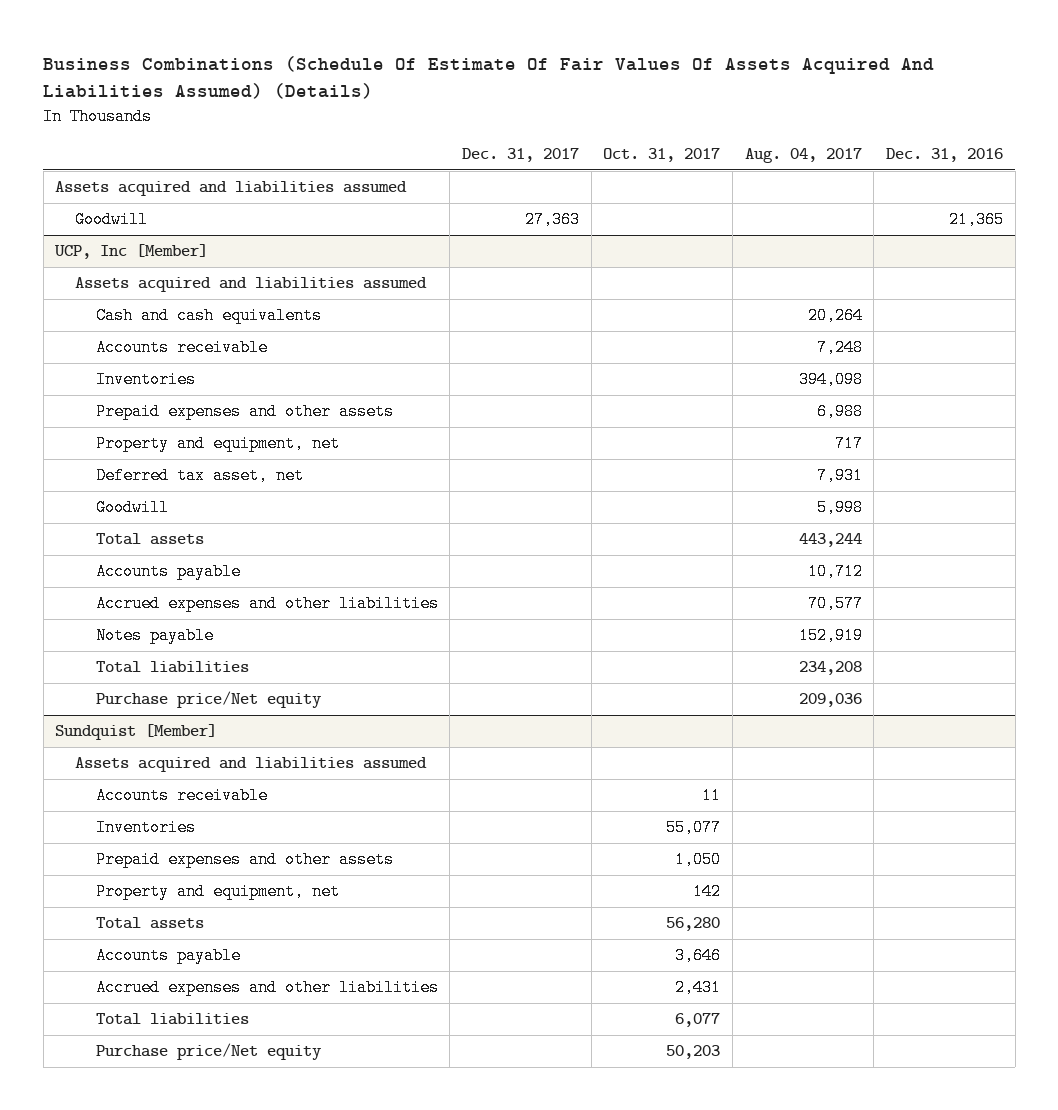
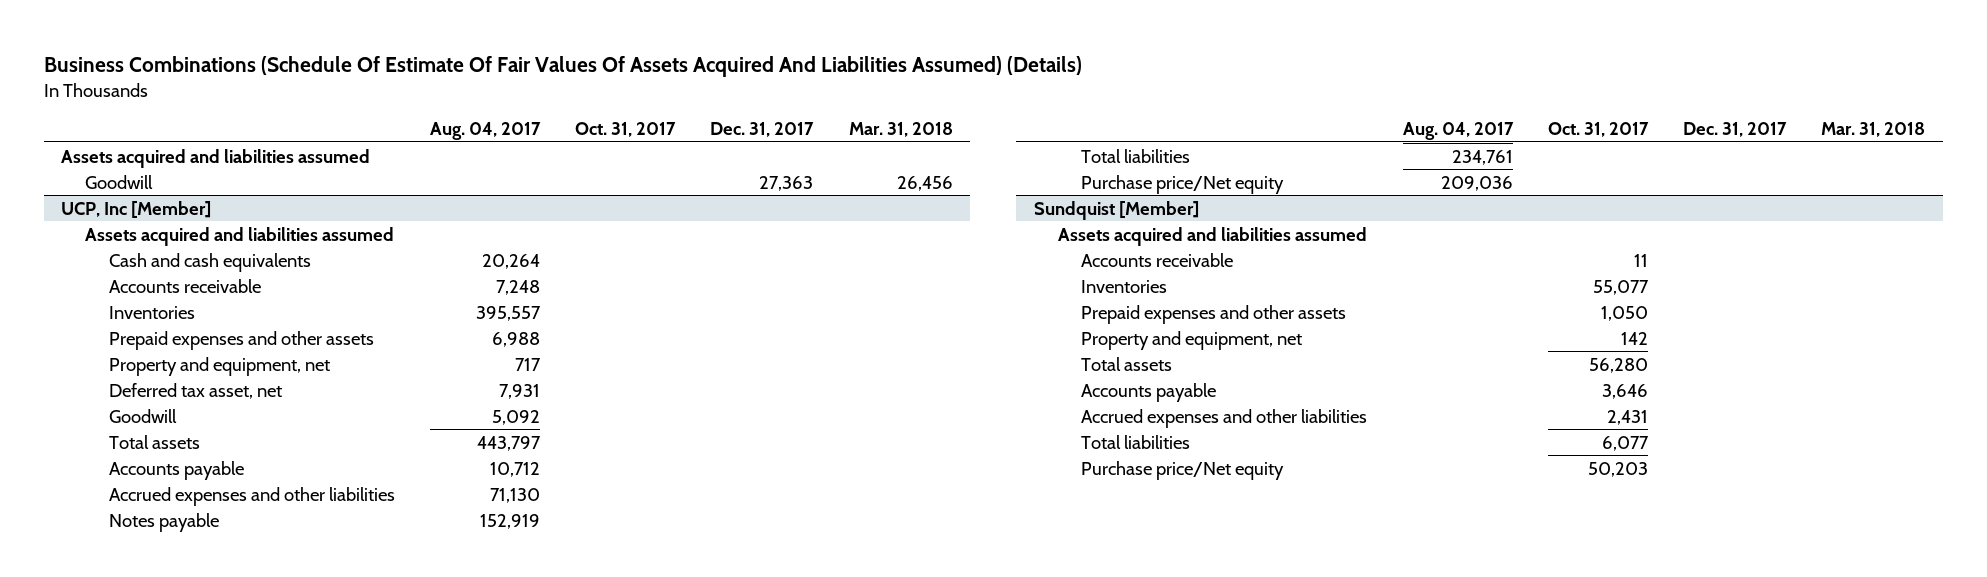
- | Dec. 31, 2017 | Oct. 31, 2017 | Aug. 04, 2017 | Dec. 31, 2016
+ | Aug. 04, 2017 | Oct. 31, 2017 | Dec. 31, 2017 | Mar. 31, 2018
@ UCP, Inc [Member]
- Inventories | | | 394,098 |
+ Inventories | 395,557 | | |
- Goodwill | | | 5,998 |
- Total assets | | | 443,244 |
+ Goodwill | 5,092 | | |
+ Total assets | 443,797 | | |
- Accrued expenses and other liabilities | | | 70,577 |
+ Accrued expenses and other liabilities | 71,130 | | |
- Total liabilities | | | 234,208 |
+ Total liabilities | 234,761 | | |

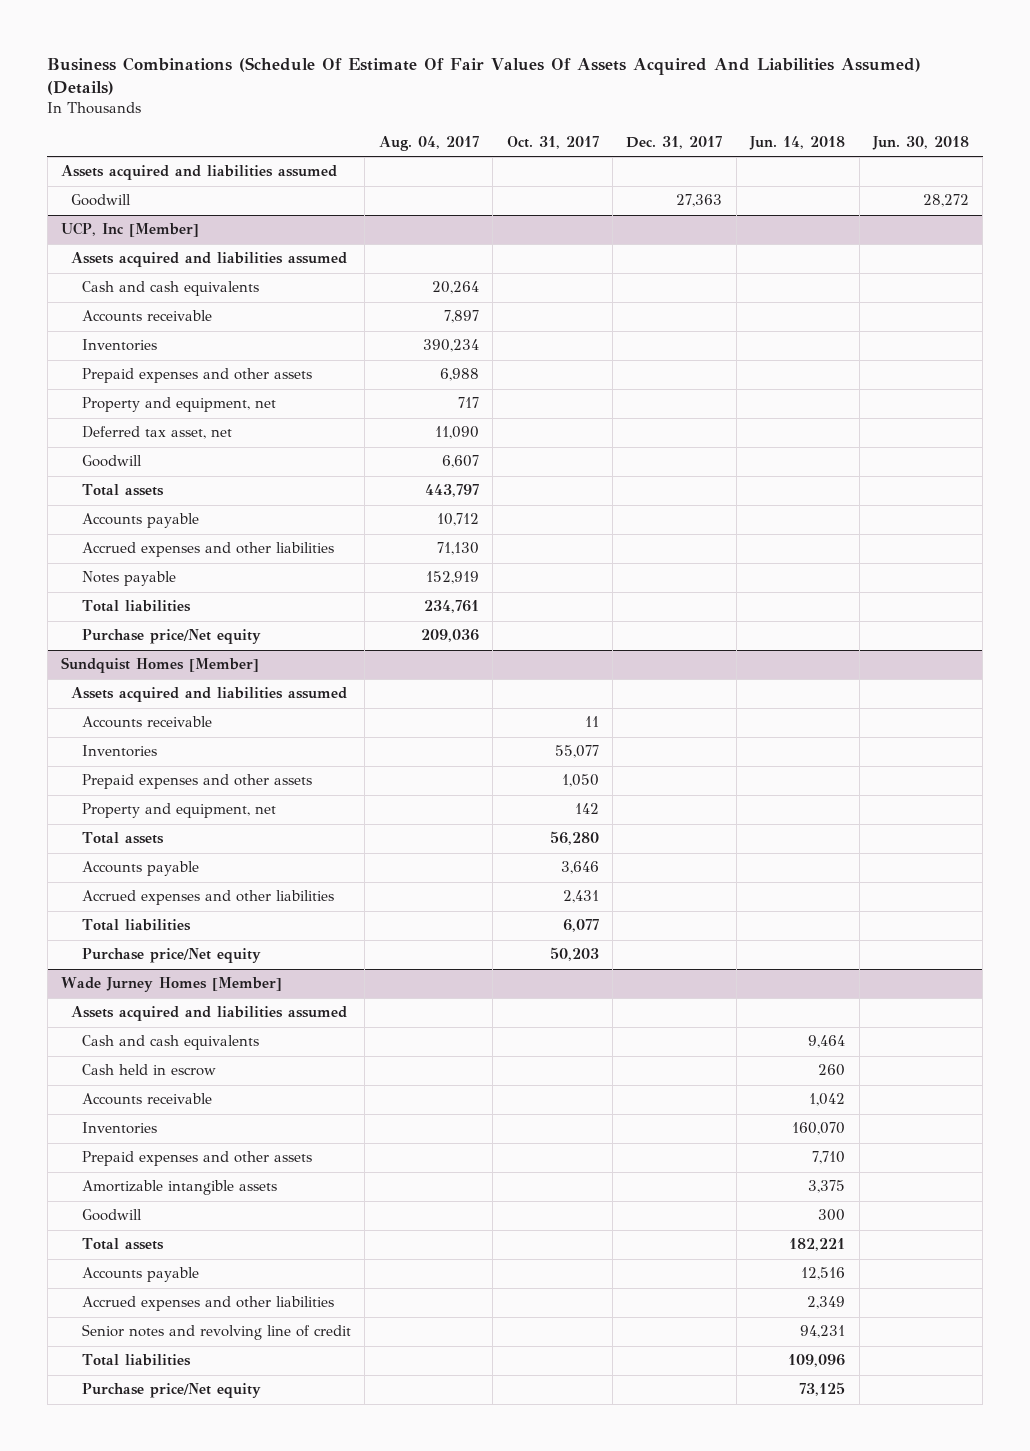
- | Aug. 04, 2017 | Oct. 31, 2017 | Dec. 31, 2017 | Mar. 31, 2018
+ | Aug. 04, 2017 | Oct. 31, 2017 | Dec. 31, 2017 | Jun. 14, 2018 | Jun. 30, 2018
@ UCP, Inc [Member]
- Accounts receivable | 7,248 | | |
- Inventories | 395,557 | | |
+ Accounts receivable | 7,897 | | | |
+ Inventories | 390,234 | | | |
- Deferred tax asset, net | 7,931 | | |
- Goodwill | 5,092 | | |
+ Deferred tax asset, net | 11,090 | | | |
+ Goodwill | 6,607 | | | |
- Sundquist [Member]
+ Sundquist Homes [Member]
+ Wade Jurney Homes [Member]
+ Assets acquired and liabilities assumed
+ Cash and cash equivalents | | | | 9,464 |
+ Cash held in escrow | | | | 260 |
+ Accounts receivable | | | | 1,042 |
+ Inventories | | | | 160,070 |
+ Prepaid expenses and other assets | | | | 7,710 |
+ Amortizable intangible assets | | | | 3,375 |
+ Goodwill | | | | 300 |
+ Total assets | | | | 182,221 |
+ Accounts payable | | | | 12,516 |
+ Accrued expenses and other liabilities | | | | 2,349 |
+ Senior notes and revolving line of credit | | | | 94,231 |
+ Total liabilities | | | | 109,096 |
+ Purchase price/Net equity | | | | 73,125 |

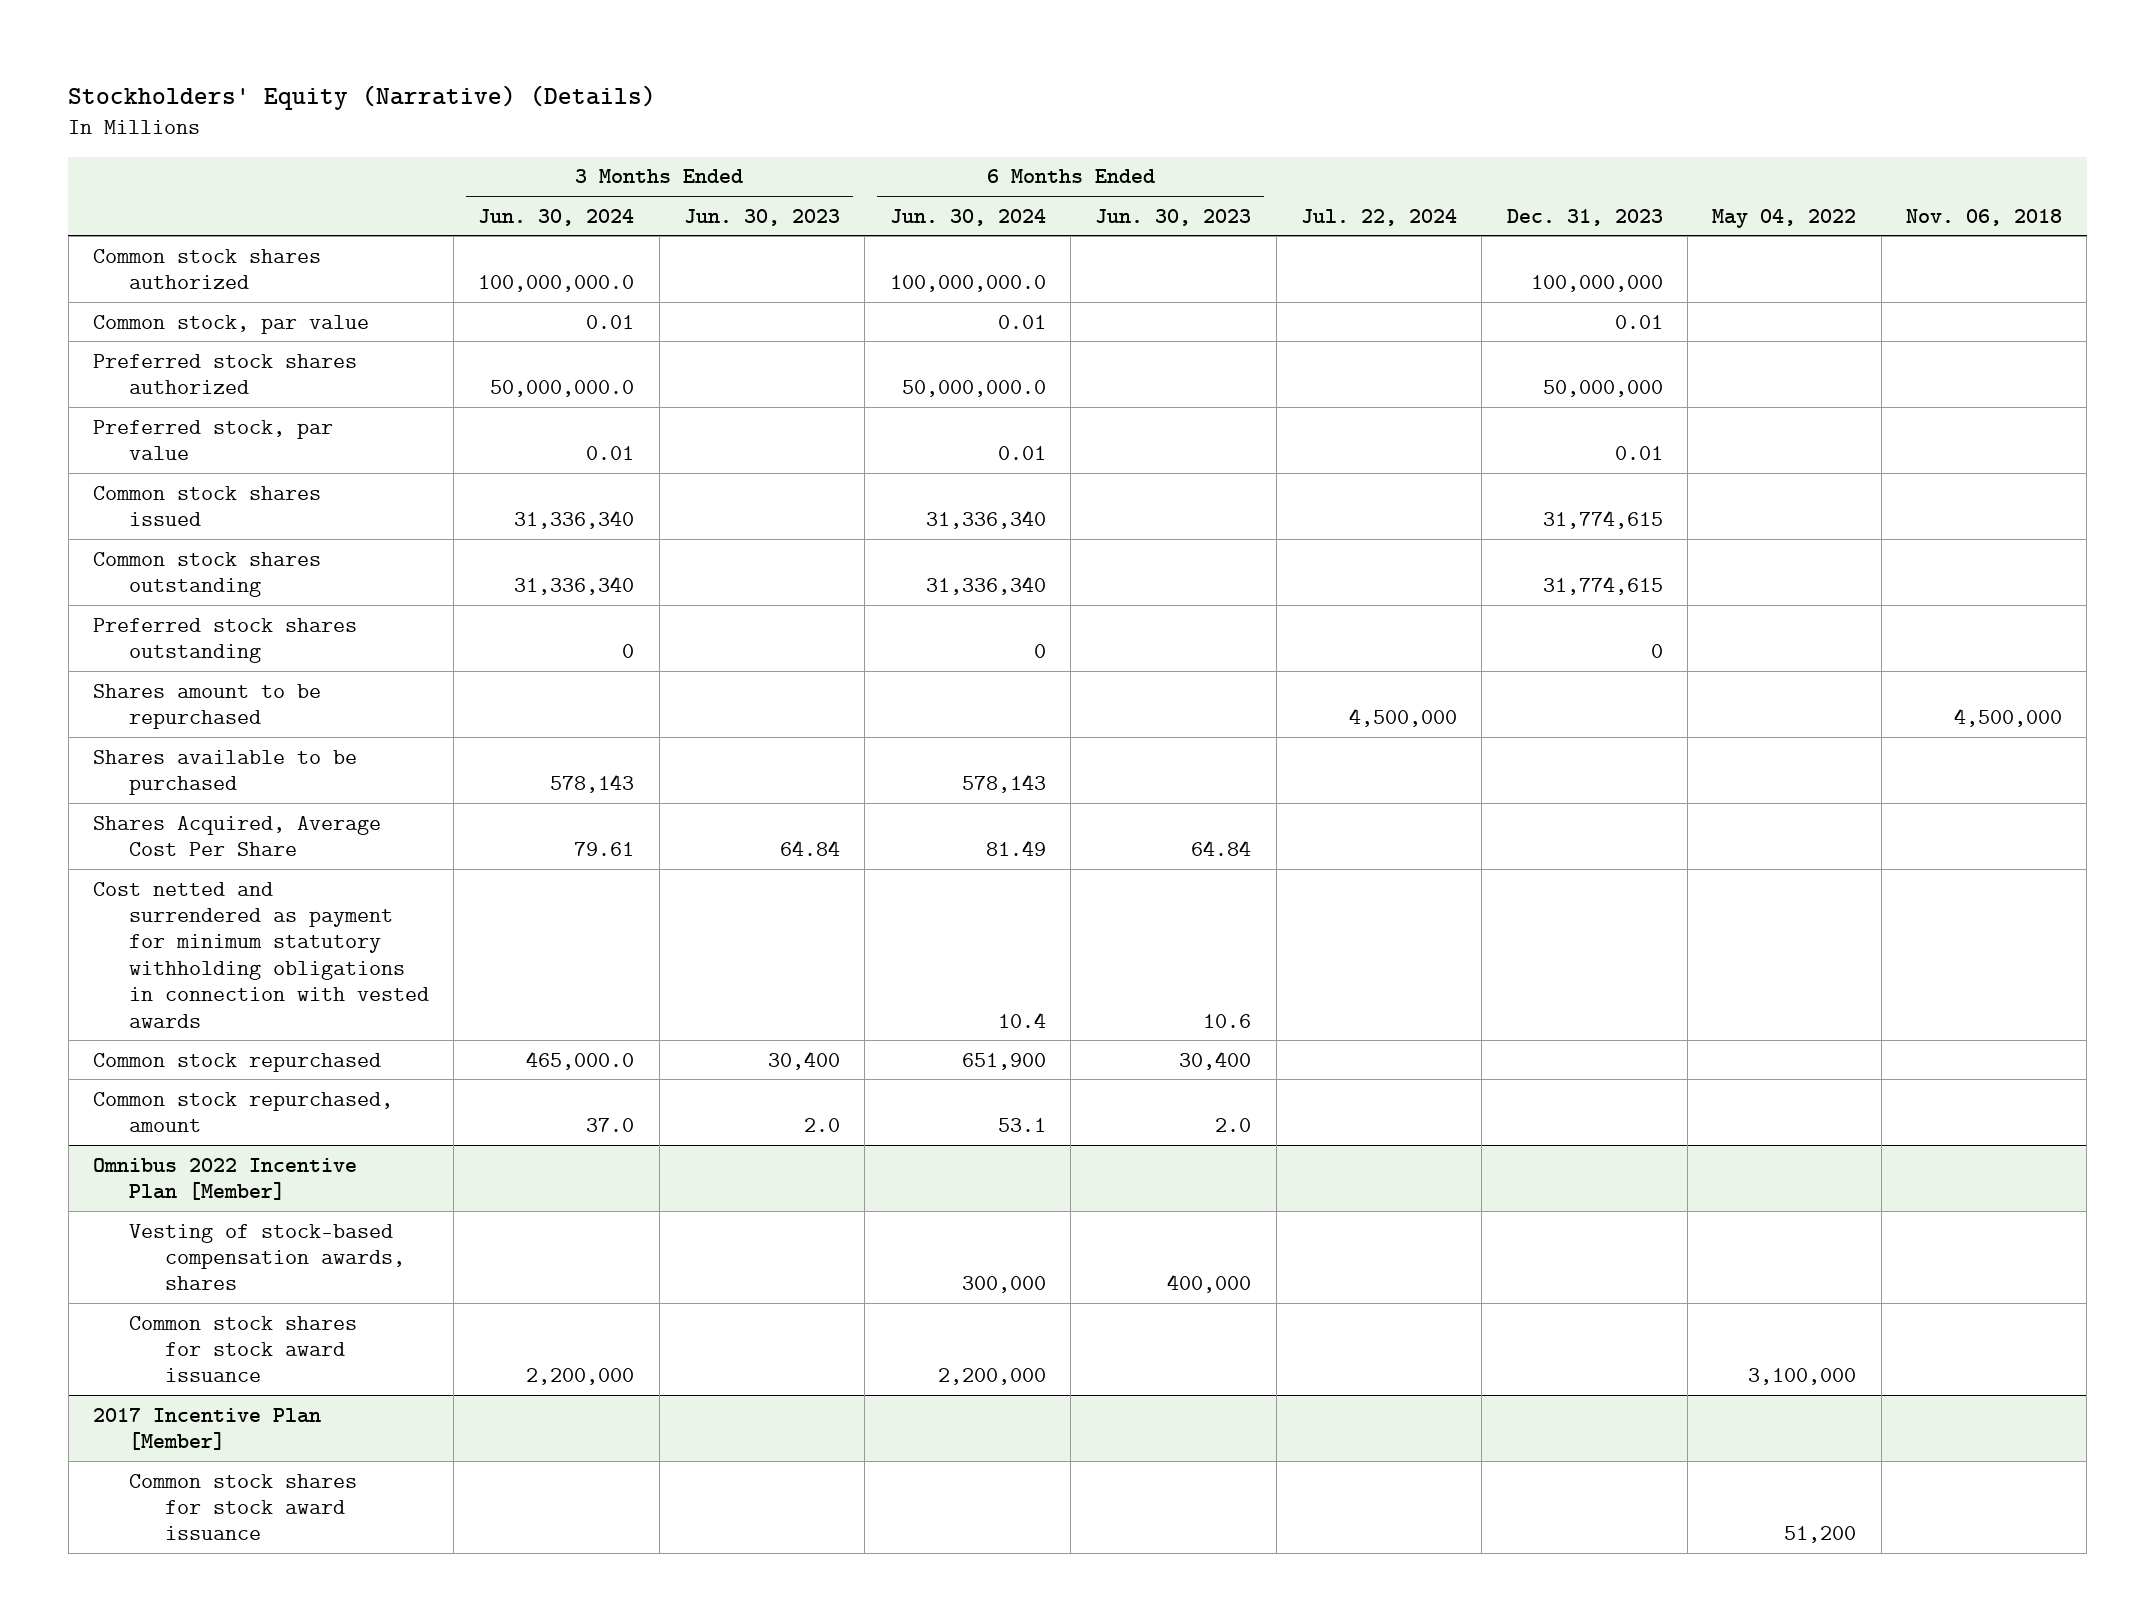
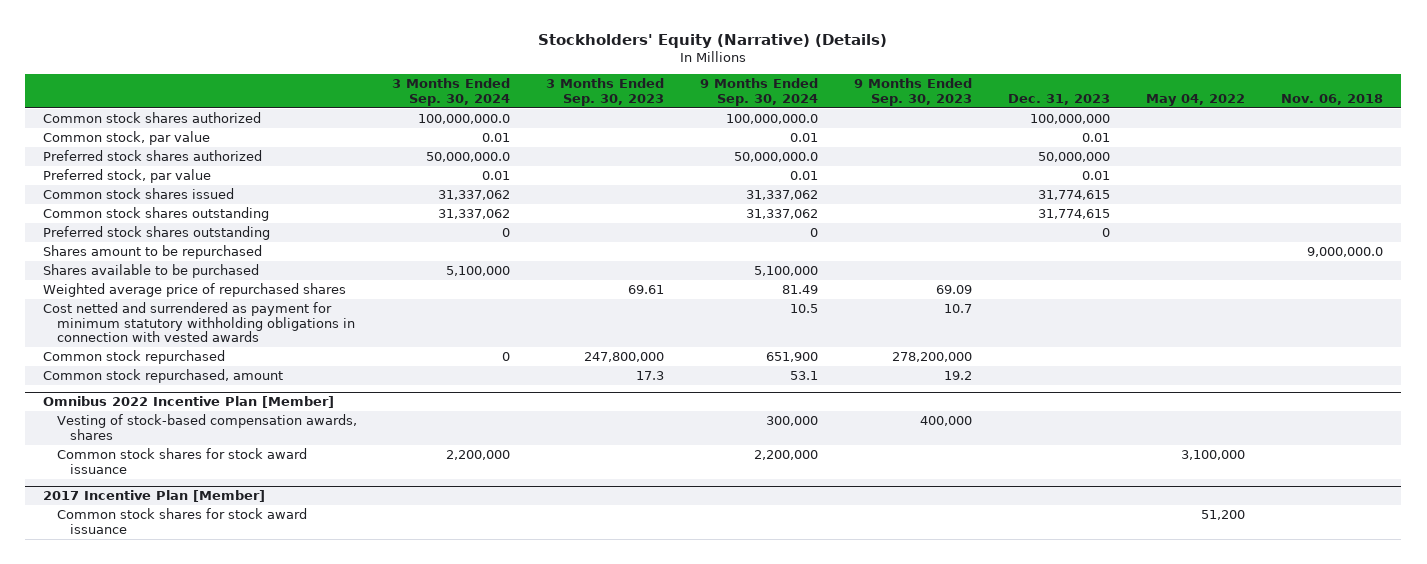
- | 3 Months Ended Jun. 30, 2024 | 3 Months Ended Jun. 30, 2023 | 6 Months Ended Jun. 30, 2024 | 6 Months Ended Jun. 30, 2023 | Jul. 22, 2024 | Dec. 31, 2023 | May 04, 2022 | Nov. 06, 2018
+ | 3 Months Ended Sep. 30, 2024 | 3 Months Ended Sep. 30, 2023 | 9 Months Ended Sep. 30, 2024 | 9 Months Ended Sep. 30, 2023 | Dec. 31, 2023 | May 04, 2022 | Nov. 06, 2018
- Shares amount to be repurchased | | | | | 4,500,000 | | | 4,500,000
+ Shares amount to be repurchased | | | | | | | 9,000,000.0
- Shares Acquired, Average Cost Per Share | 79.61 | 64.84 | 81.49 | 64.84 | | | |
+ Weighted average price of repurchased shares | | 69.61 | 81.49 | 69.09 | | |

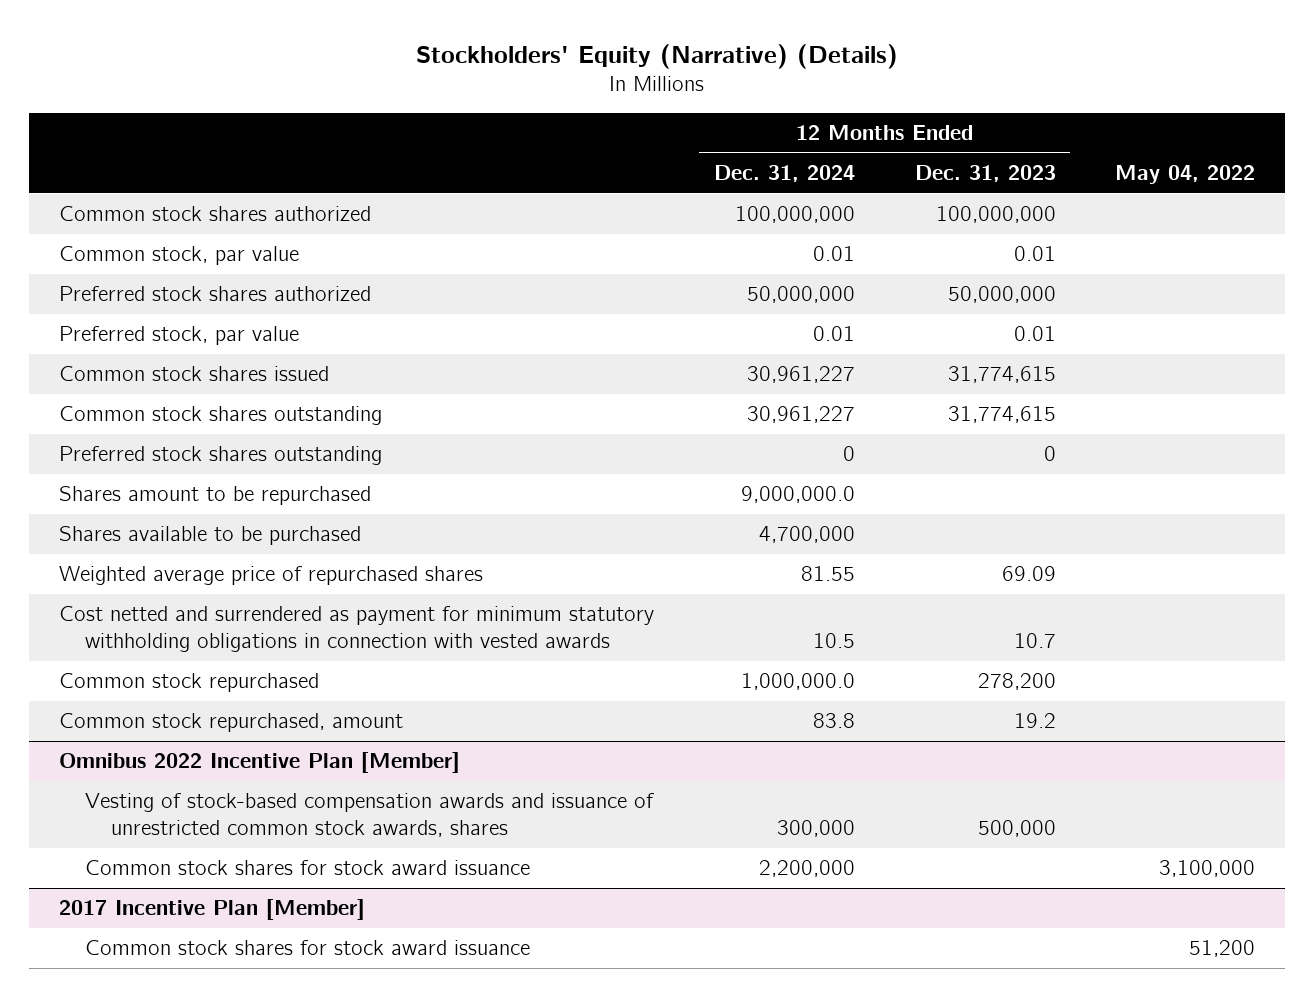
- | 3 Months Ended Sep. 30, 2024 | 3 Months Ended Sep. 30, 2023 | 9 Months Ended Sep. 30, 2024 | 9 Months Ended Sep. 30, 2023 | Dec. 31, 2023 | May 04, 2022 | Nov. 06, 2018
+ | 12 Months Ended Dec. 31, 2024 | 12 Months Ended Dec. 31, 2023 | May 04, 2022
@ Omnibus 2022 Incentive Plan [Member]
- Vesting of stock-based compensation awards, shares | | | 300,000 | 400,000 | | |
+ Vesting of stock-based compensation awards and issuance of unrestricted common stock awards, shares | 300,000 | 500,000 |

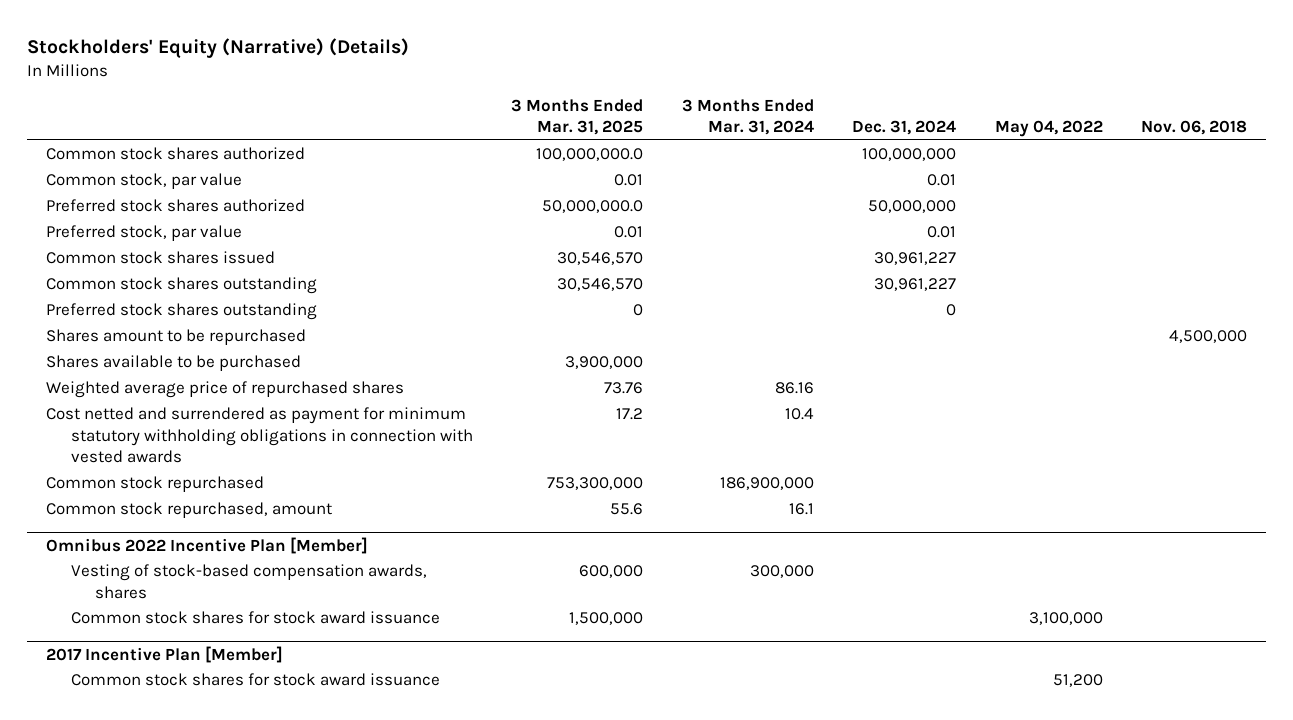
- | 12 Months Ended Dec. 31, 2024 | 12 Months Ended Dec. 31, 2023 | May 04, 2022
+ | 3 Months Ended Mar. 31, 2025 | 3 Months Ended Mar. 31, 2024 | Dec. 31, 2024 | May 04, 2022 | Nov. 06, 2018
@ Omnibus 2022 Incentive Plan [Member]
- Vesting of stock-based compensation awards and issuance of unrestricted common stock awards, shares | 300,000 | 500,000 |
+ Vesting of stock-based compensation awards, shares | 600,000 | 300,000 | | |

